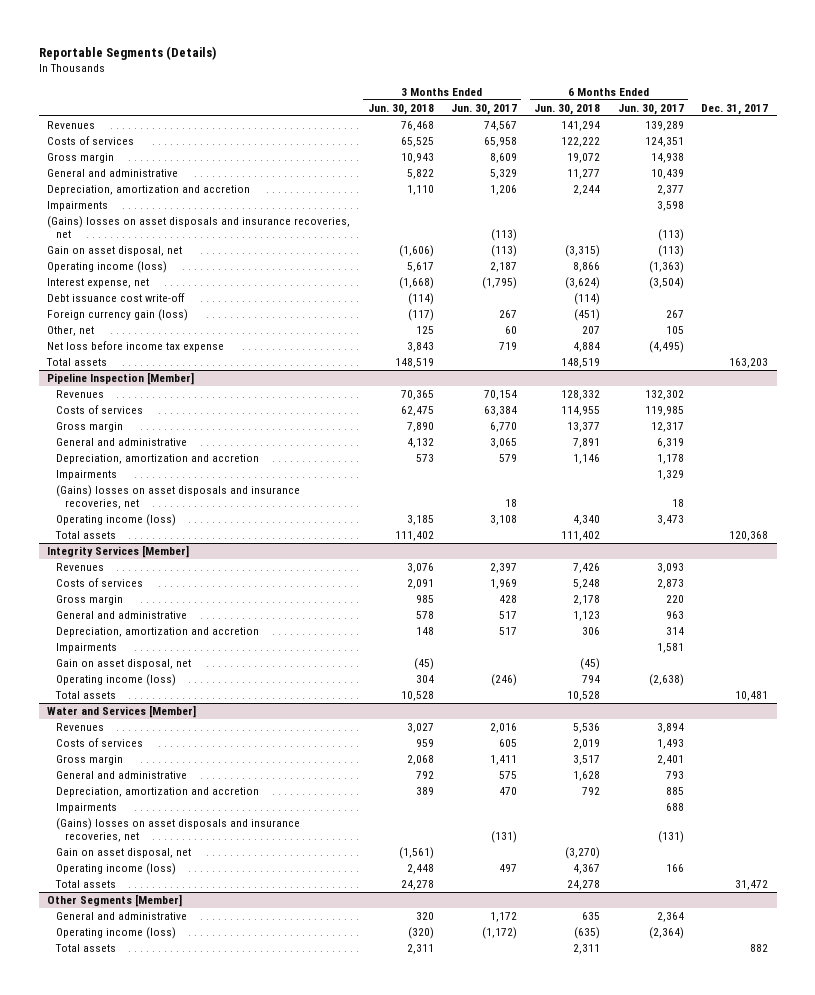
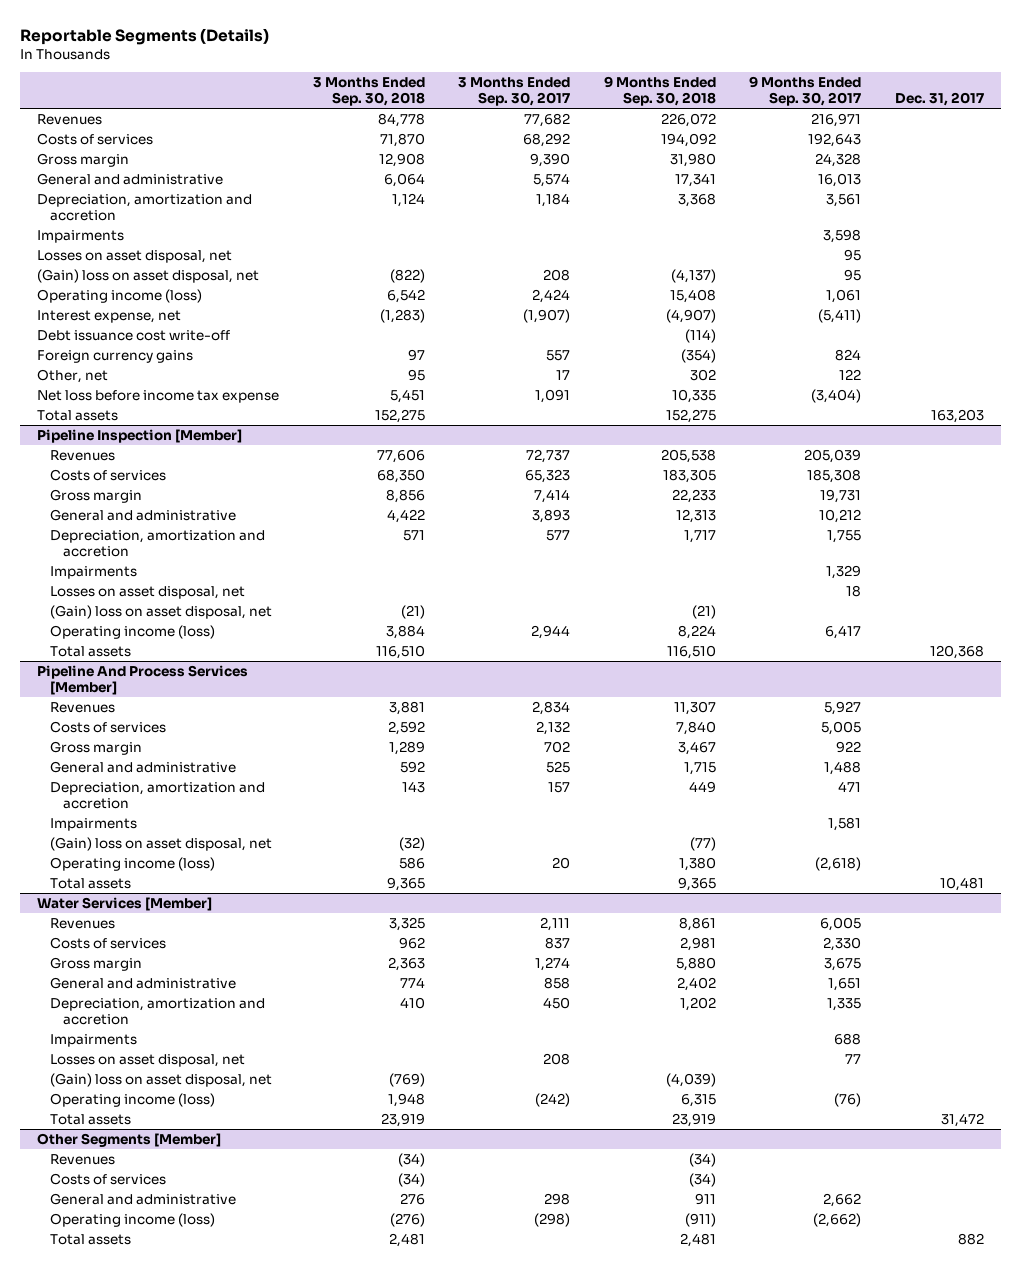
- | 3 Months Ended Jun. 30, 2018 | 3 Months Ended Jun. 30, 2017 | 6 Months Ended Jun. 30, 2018 | 6 Months Ended Jun. 30, 2017 | Dec. 31, 2017
+ | 3 Months Ended Sep. 30, 2018 | 3 Months Ended Sep. 30, 2017 | 9 Months Ended Sep. 30, 2018 | 9 Months Ended Sep. 30, 2017 | Dec. 31, 2017
- (Gains) losses on asset disposals and insurance recoveries, net | | (113) | | (113) |
- Gain on asset disposal, net | (1,606) | (113) | (3,315) | (113) |
+ Losses on asset disposal, net | | | | 95 |
+ (Gain) loss on asset disposal, net | (822) | 208 | (4,137) | 95 |
- Foreign currency gain (loss) | (117) | 267 | (451) | 267 |
+ Foreign currency gains | 97 | 557 | (354) | 824 |
@ Pipeline Inspection [Member]
- (Gains) losses on asset disposals and insurance recoveries, net | | 18 | | 18 |
+ Losses on asset disposal, net | | | | 18 |
+ (Gain) loss on asset disposal, net | (21) | | (21) | |
- Integrity Services [Member]
+ Pipeline And Process Services [Member]
- Gain on asset disposal, net | (45) | | (45) | |
+ (Gain) loss on asset disposal, net | (32) | | (77) | |
- Water and Services [Member]
+ Water Services [Member]
- (Gains) losses on asset disposals and insurance recoveries, net | | (131) | | (131) |
- Gain on asset disposal, net | (1,561) | | (3,270) | |
+ Losses on asset disposal, net | | 208 | | 77 |
+ (Gain) loss on asset disposal, net | (769) | | (4,039) | |
@ Other Segments [Member]
+ Revenues | (34) | | (34) | |
+ Costs of services | (34) | | (34) | |

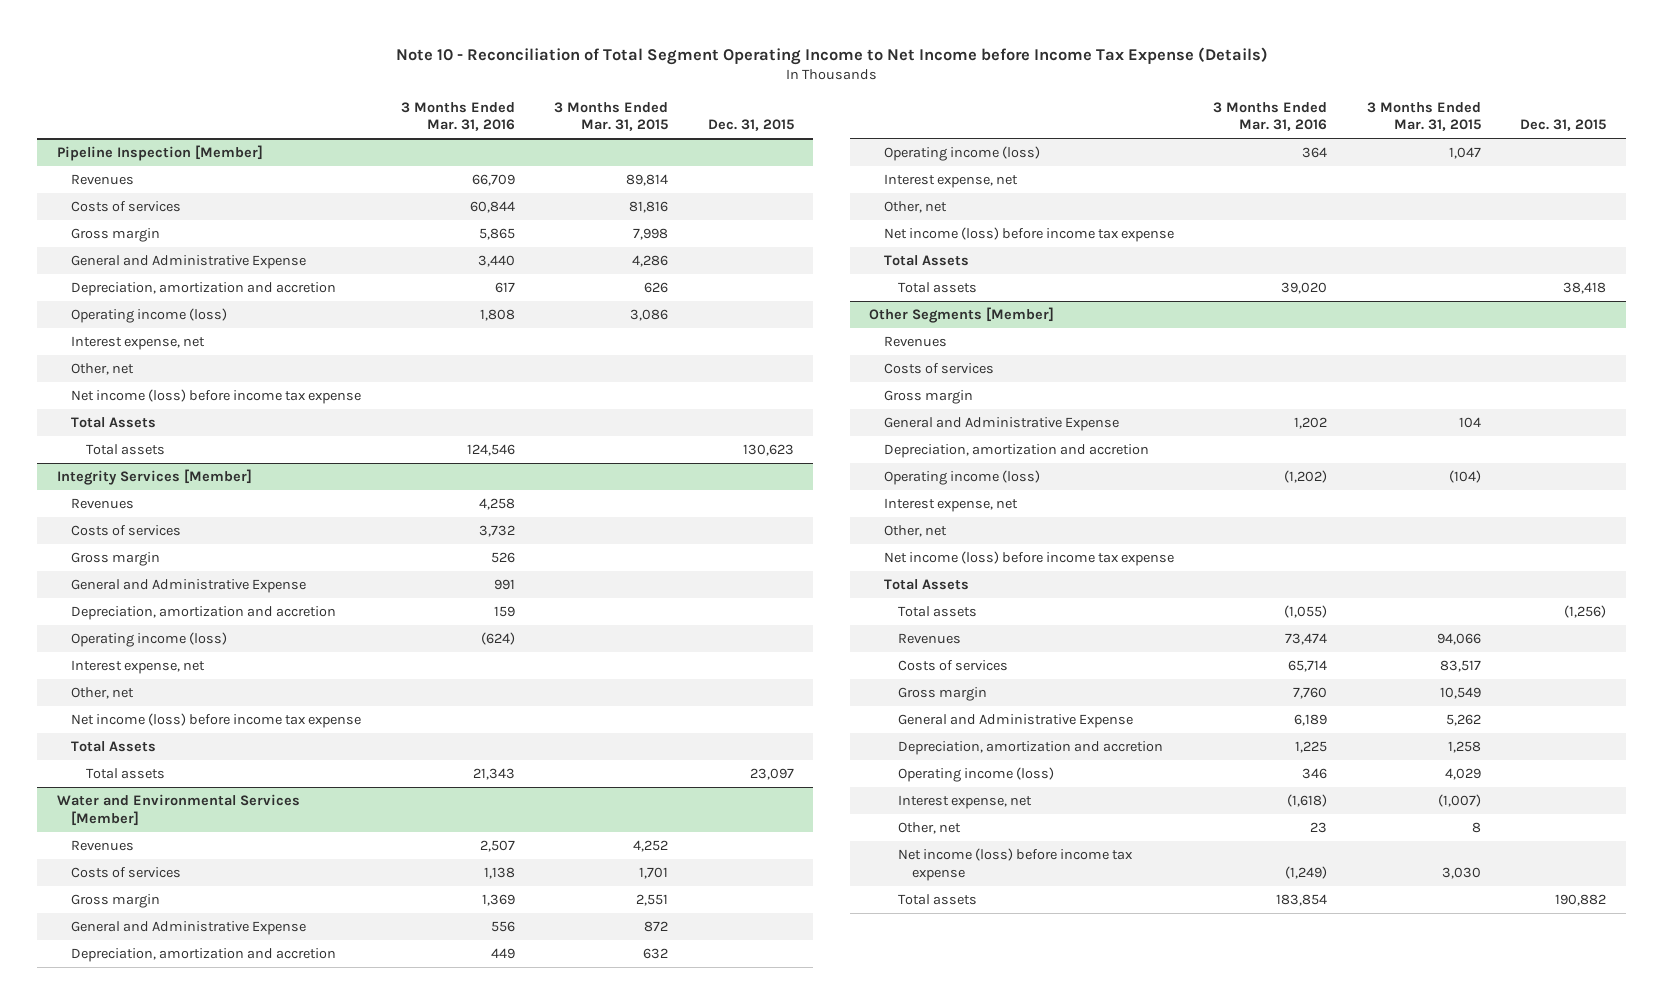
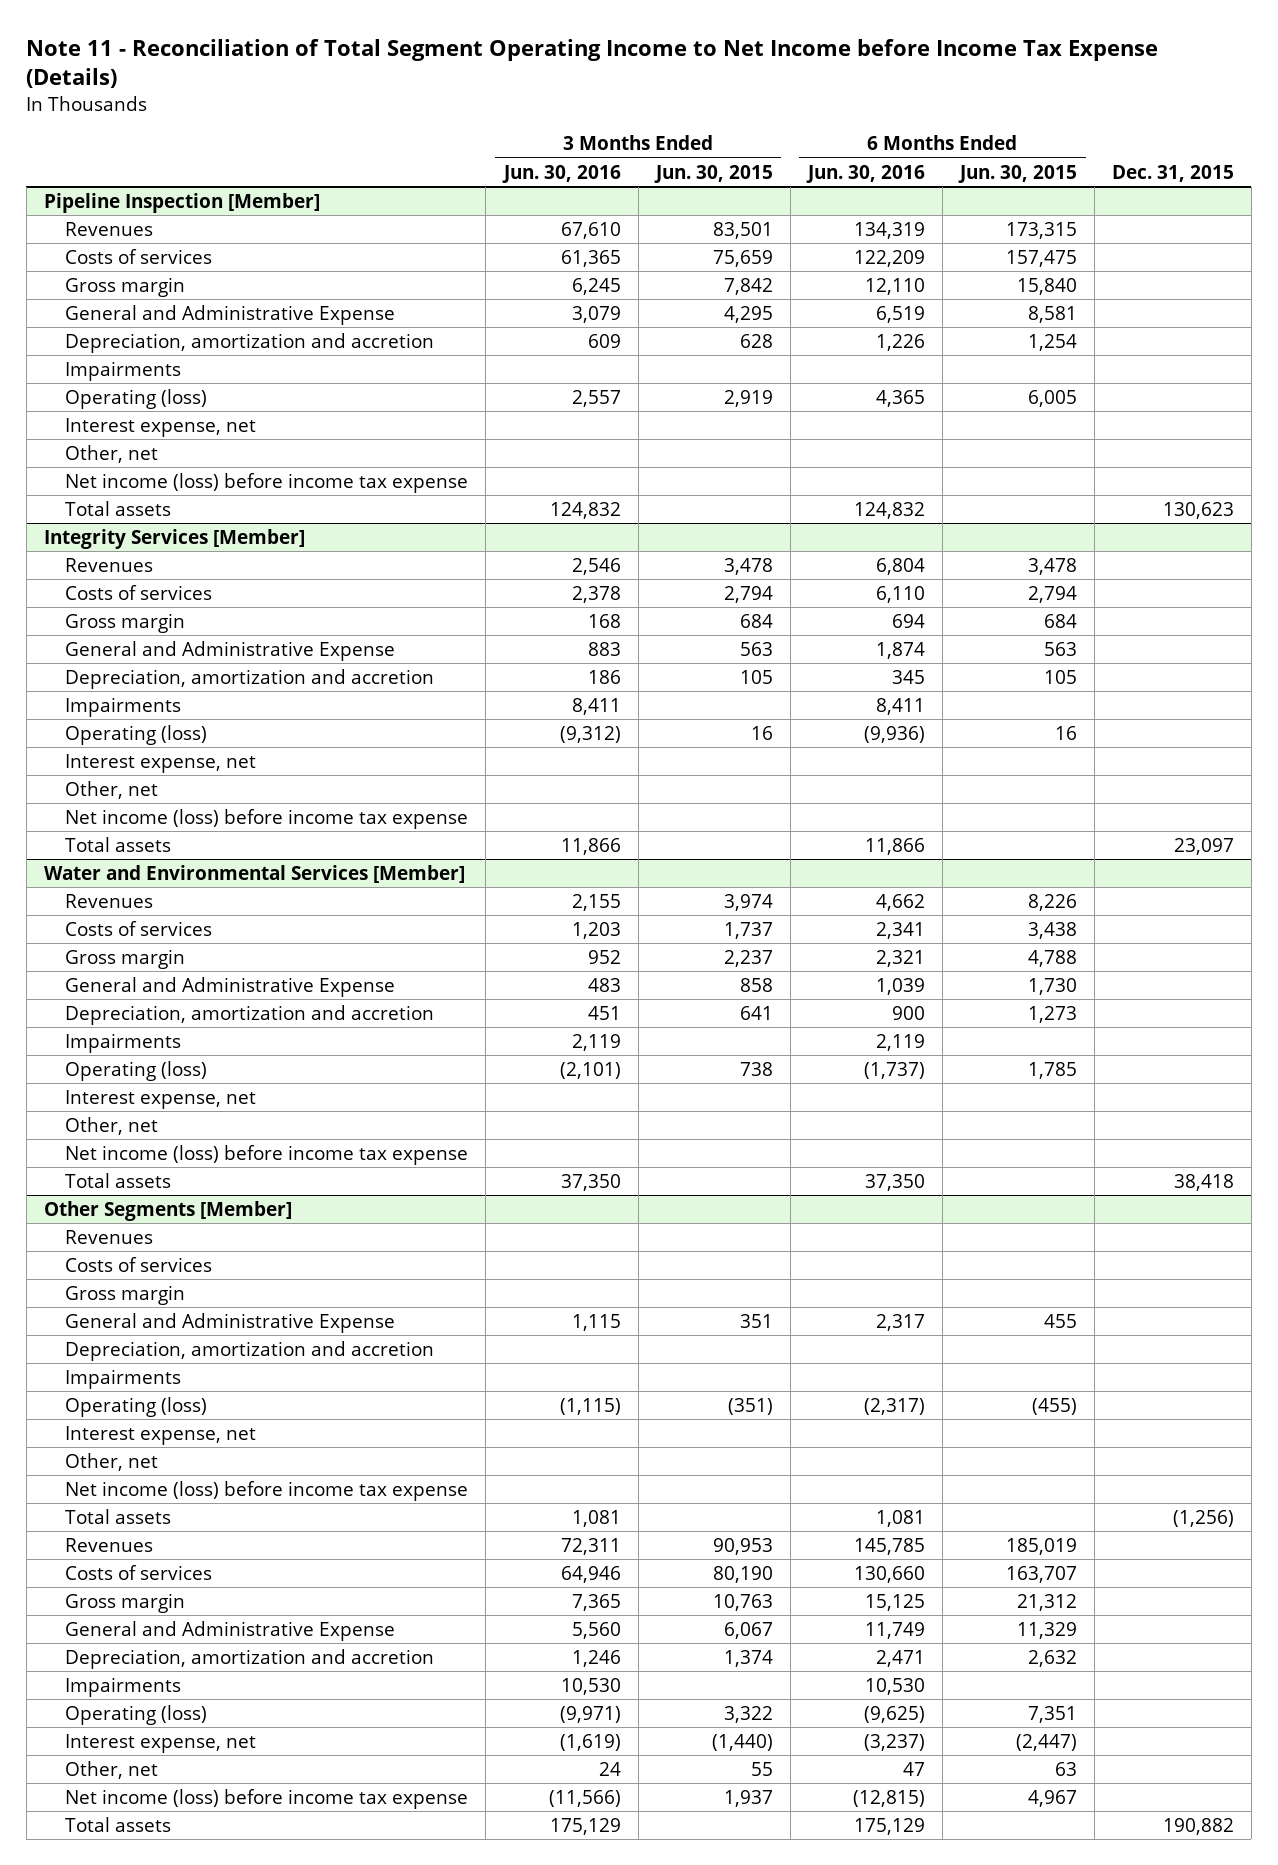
- Note 10 - Reconciliation of Total Segment Operating Income to Net Income before Income Tax Expense (Details)
+ Note 11 - Reconciliation of Total Segment Operating Income to Net Income before Income Tax Expense (Details)
- | 3 Months Ended Mar. 31, 2016 | 3 Months Ended Mar. 31, 2015 | Dec. 31, 2015
+ | 3 Months Ended Jun. 30, 2016 | 3 Months Ended Jun. 30, 2015 | 6 Months Ended Jun. 30, 2016 | 6 Months Ended Jun. 30, 2015 | Dec. 31, 2015
@ Pipeline Inspection [Member]
- Operating income (loss) | 1,808 | 3,086 |
+ Impairments
+ Operating (loss) | 2,557 | 2,919 | 4,365 | 6,005 |
- Total Assets
@ Integrity Services [Member]
- Operating income (loss) | (624) | |
+ Impairments | 8,411 | | 8,411 | |
+ Operating (loss) | (9,312) | 16 | (9,936) | 16 |
- Total Assets
@ Water and Environmental Services [Member]
- Operating income (loss) | 364 | 1,047 |
+ Impairments | 2,119 | | 2,119 | |
+ Operating (loss) | (2,101) | 738 | (1,737) | 1,785 |
- Total Assets
@ Other Segments [Member]
- Operating income (loss) | (1,202) | (104) |
+ Impairments
+ Operating (loss) | (1,115) | (351) | (2,317) | (455) |
- Total Assets
- Operating income (loss) | 346 | 4,029 |
+ Impairments | 10,530 | | 10,530 | |
+ Operating (loss) | (9,971) | 3,322 | (9,625) | 7,351 |

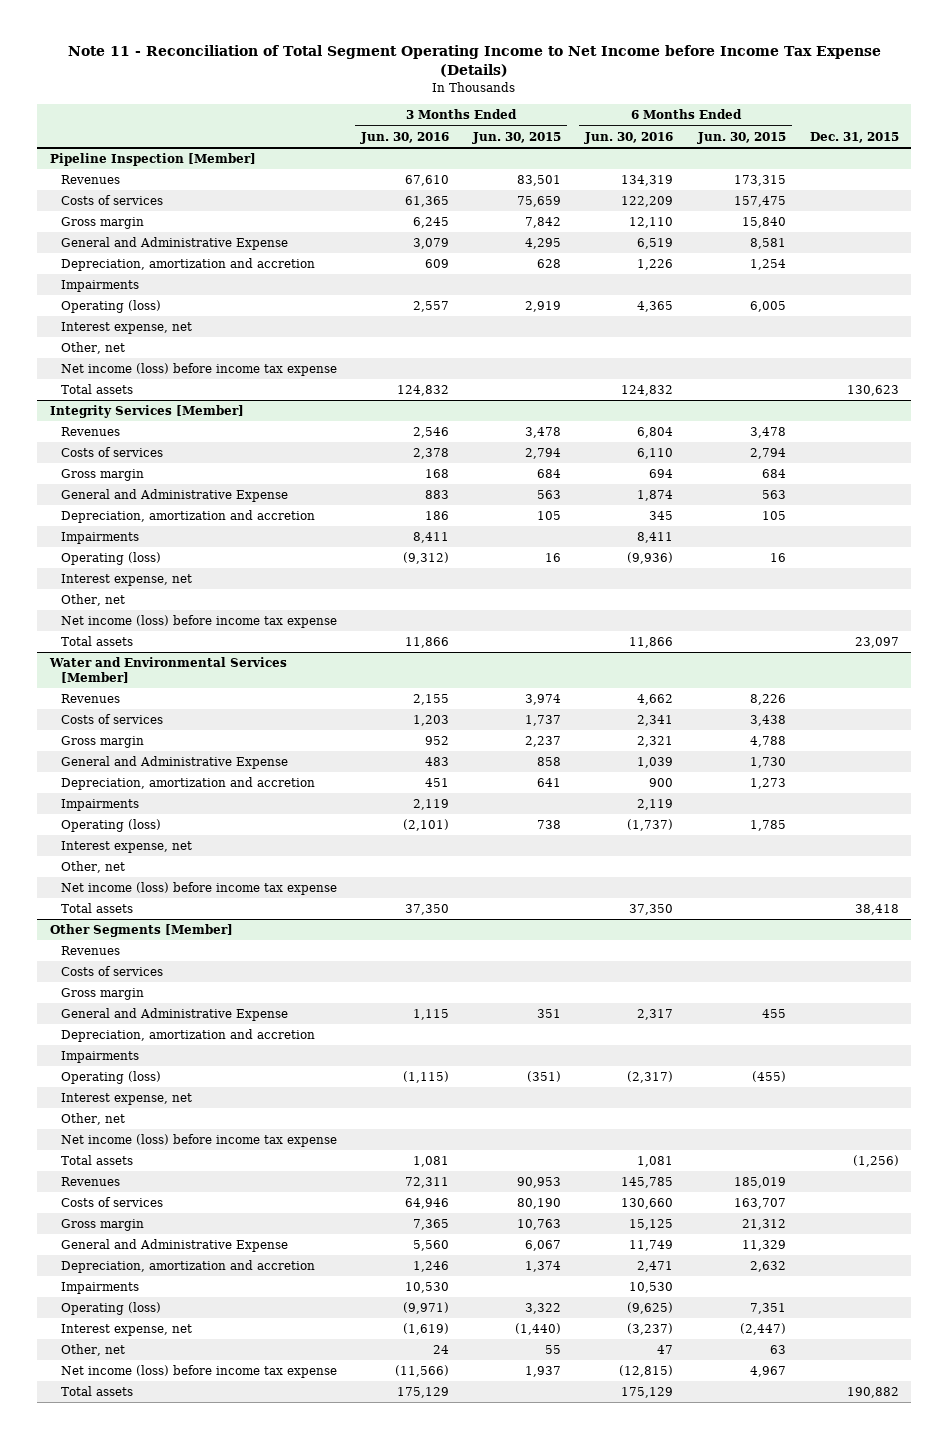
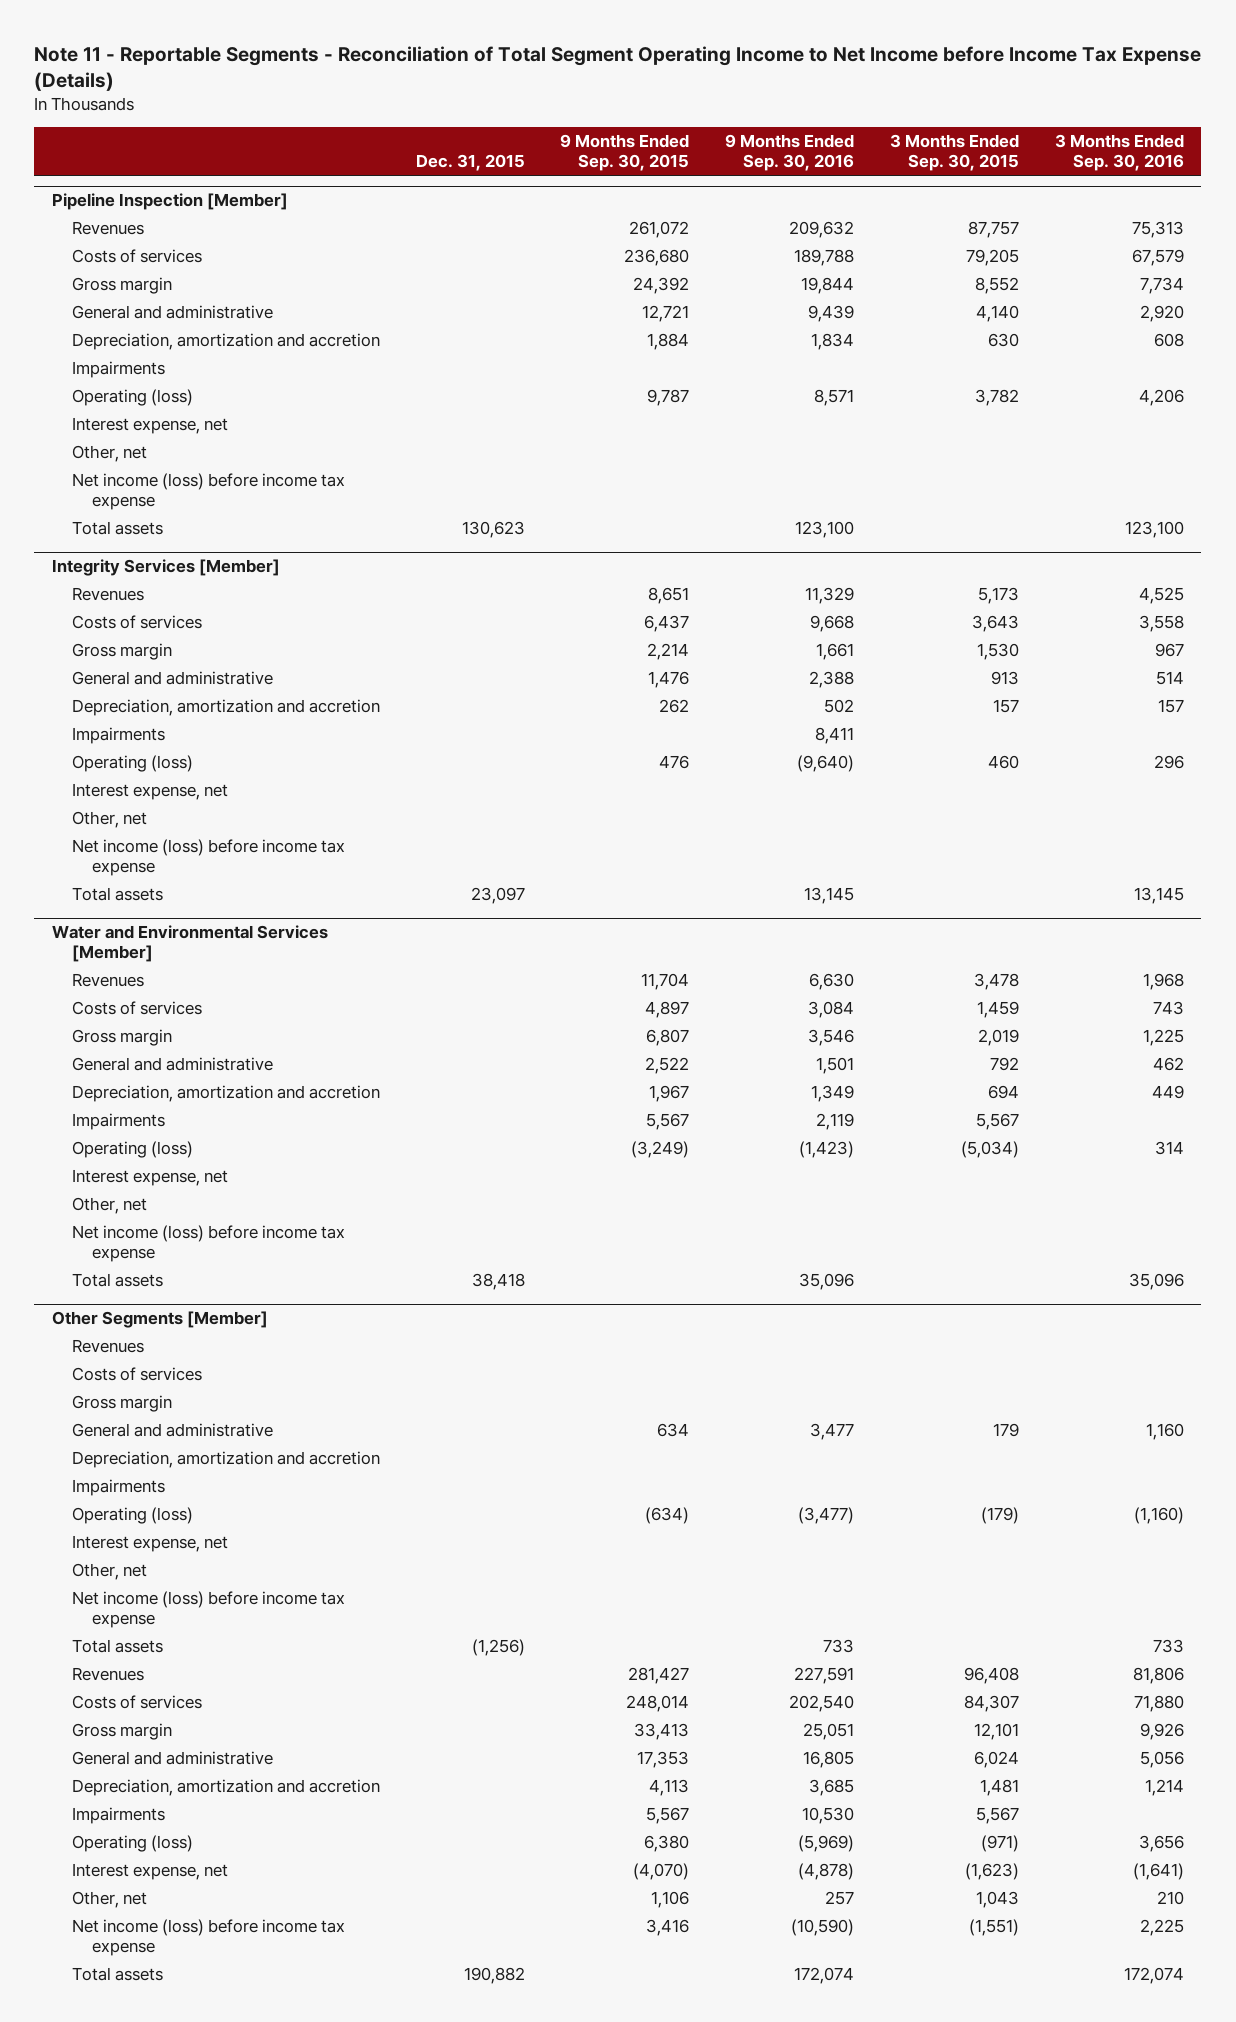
- Note 11 - Reconciliation of Total Segment Operating Income to Net Income before Income Tax Expense (Details)
+ Note 11 - Reportable Segments - Reconciliation of Total Segment Operating Income to Net Income before Income Tax Expense (Details)
- | 3 Months Ended Jun. 30, 2016 | 3 Months Ended Jun. 30, 2015 | 6 Months Ended Jun. 30, 2016 | 6 Months Ended Jun. 30, 2015 | Dec. 31, 2015
+ | Dec. 31, 2015 | 9 Months Ended Sep. 30, 2015 | 9 Months Ended Sep. 30, 2016 | 3 Months Ended Sep. 30, 2015 | 3 Months Ended Sep. 30, 2016
@ Pipeline Inspection [Member]
- General and Administrative Expense | 3,079 | 4,295 | 6,519 | 8,581 |
+ General and administrative | | 12,721 | 9,439 | 4,140 | 2,920
@ Integrity Services [Member]
- General and Administrative Expense | 883 | 563 | 1,874 | 563 |
+ General and administrative | | 1,476 | 2,388 | 913 | 514
@ Water and Environmental Services [Member]
- General and Administrative Expense | 483 | 858 | 1,039 | 1,730 |
+ General and administrative | | 2,522 | 1,501 | 792 | 462
@ Other Segments [Member]
- General and Administrative Expense | 1,115 | 351 | 2,317 | 455 |
+ General and administrative | | 634 | 3,477 | 179 | 1,160
- General and Administrative Expense | 5,560 | 6,067 | 11,749 | 11,329 |
+ General and administrative | | 17,353 | 16,805 | 6,024 | 5,056

